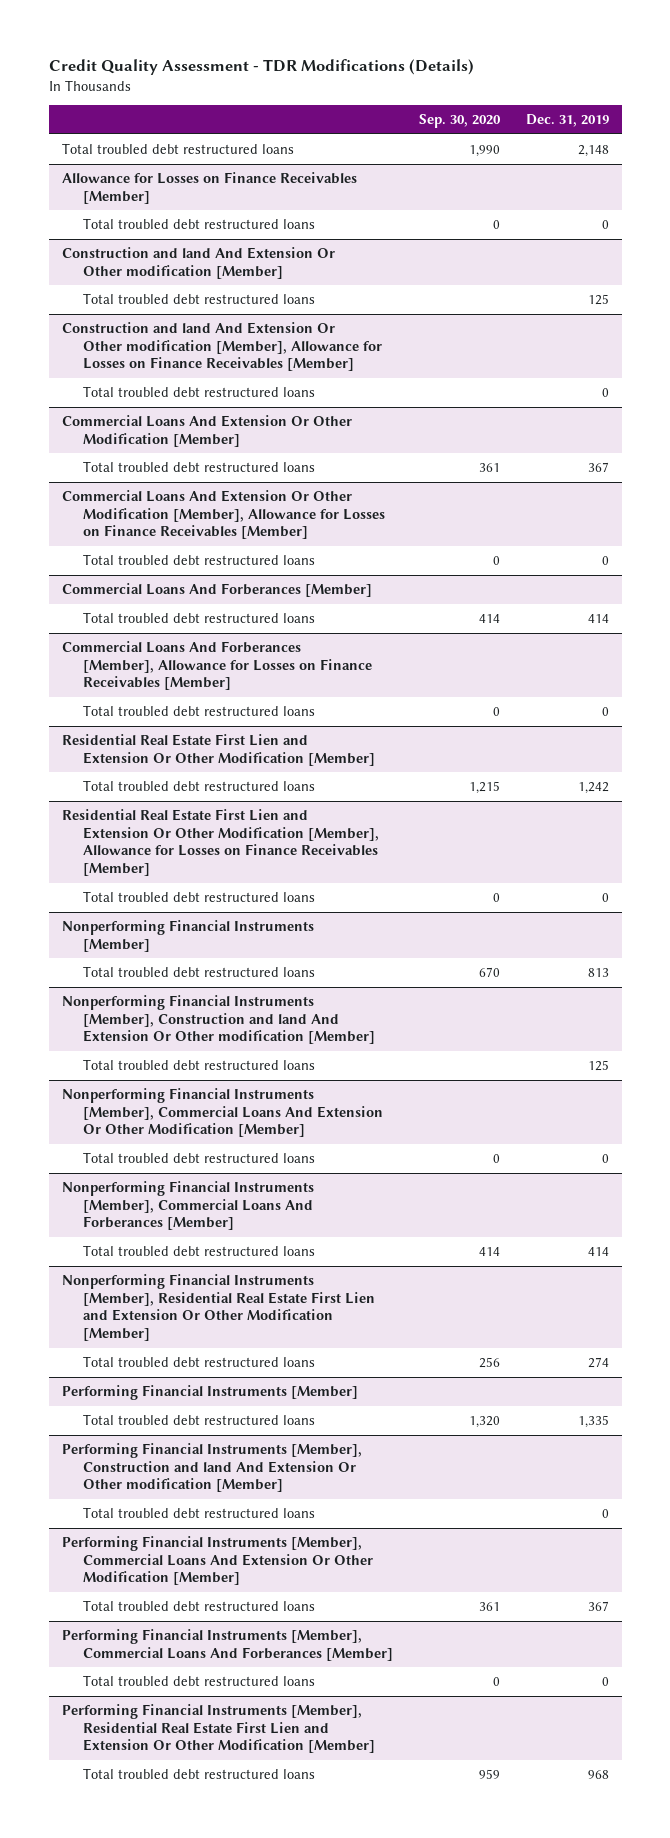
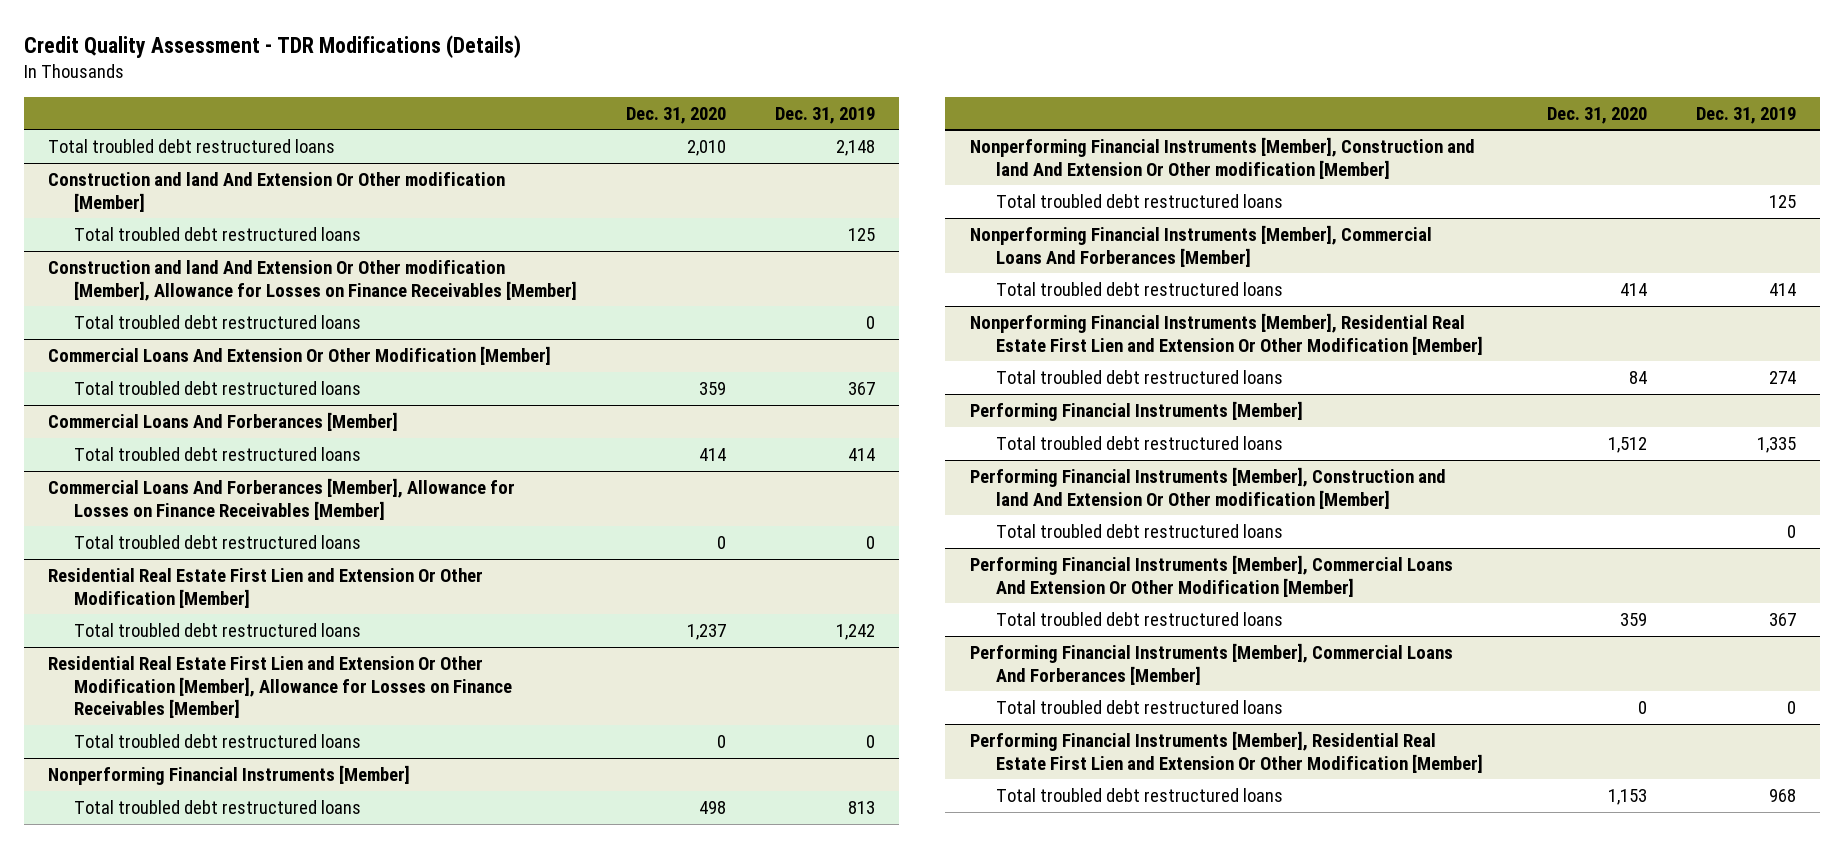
- | Sep. 30, 2020 | Dec. 31, 2019
+ | Dec. 31, 2020 | Dec. 31, 2019
- Allowance for Losses on Finance Receivables [Member]
- Total troubled debt restructured loans | 0 | 0
- Commercial Loans And Extension Or Other Modification [Member], Allowance for Losses on Finance Receivables [Member]
- Total troubled debt restructured loans | 0 | 0
- Nonperforming Financial Instruments [Member], Commercial Loans And Extension Or Other Modification [Member]
- Total troubled debt restructured loans | 0 | 0

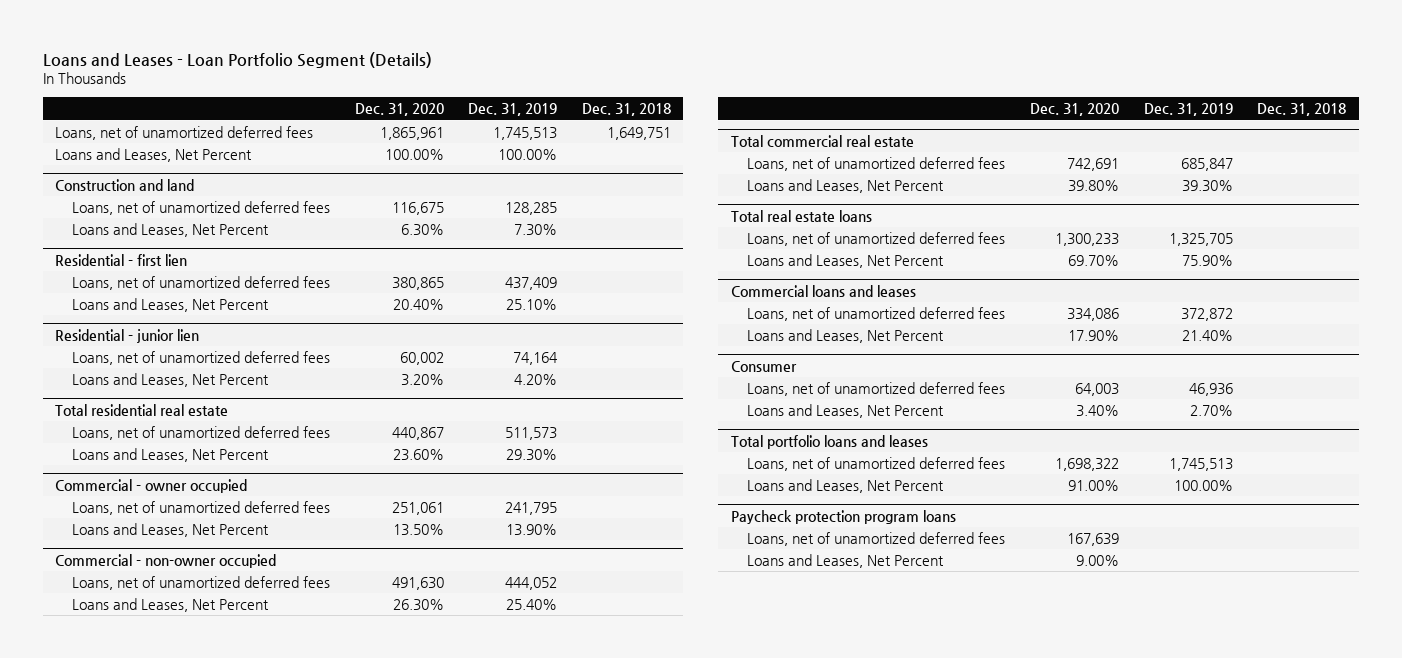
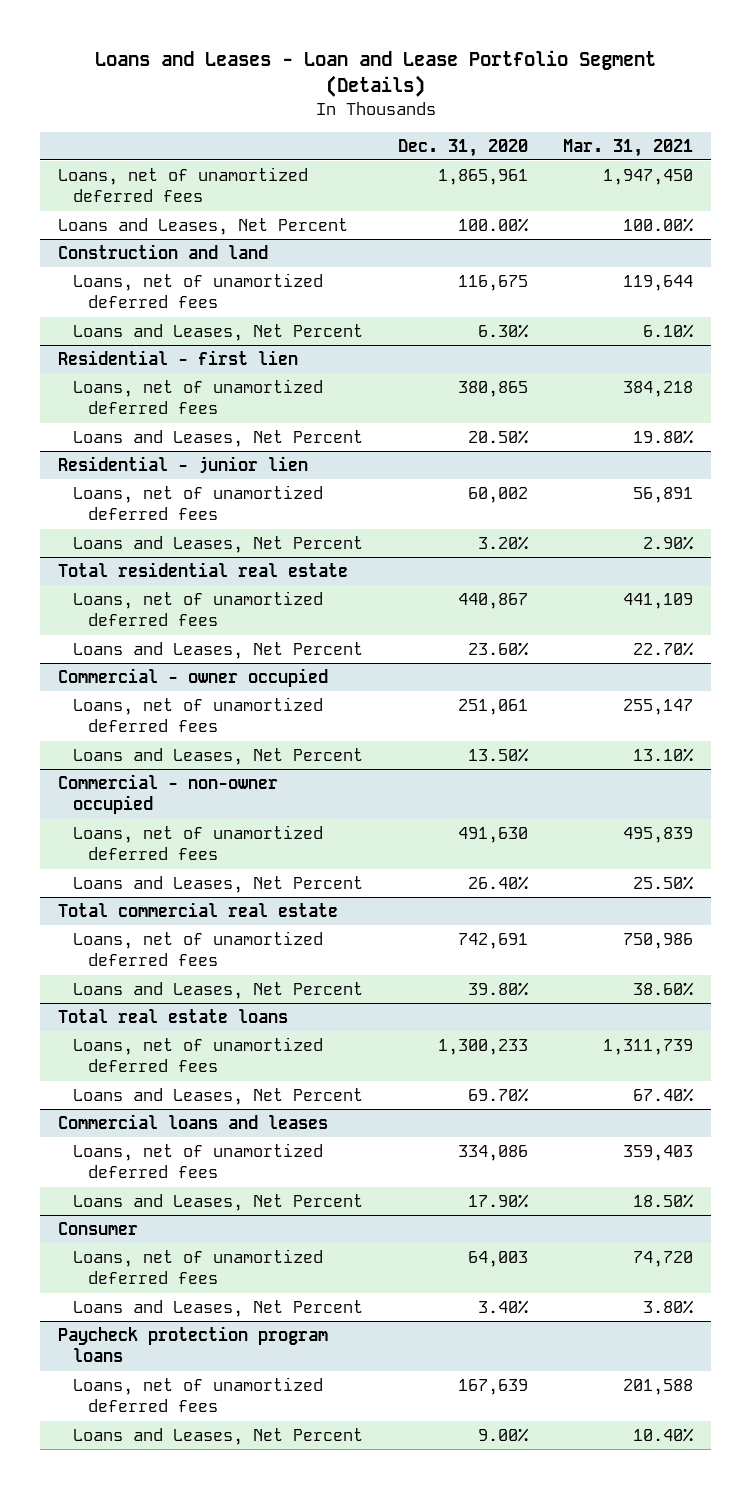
- Loans and Leases - Loan Portfolio Segment (Details)
+ Loans and Leases - Loan and Lease Portfolio Segment (Details)
- | Dec. 31, 2020 | Dec. 31, 2019 | Dec. 31, 2018
+ | Dec. 31, 2020 | Mar. 31, 2021
@ Residential - first lien
- Loans and Leases, Net Percent | 20.40% | 25.10% |
+ Loans and Leases, Net Percent | 20.50% | 19.80%
@ Commercial - non-owner occupied
- Loans and Leases, Net Percent | 26.30% | 25.40% |
+ Loans and Leases, Net Percent | 26.40% | 25.50%
- Total portfolio loans and leases
- Loans, net of unamortized deferred fees | 1,698,322 | 1,745,513 |
- Loans and Leases, Net Percent | 91.00% | 100.00% |

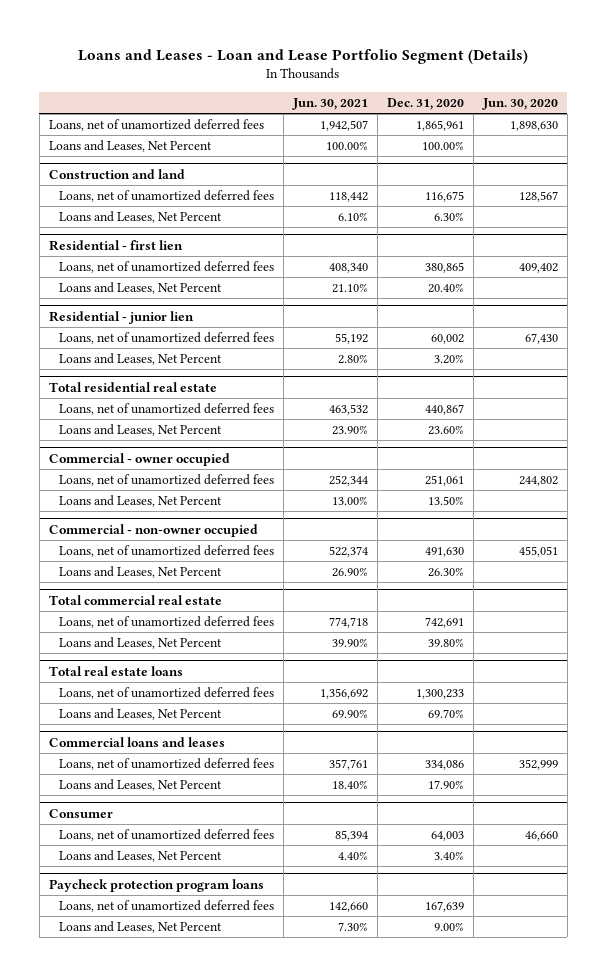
- | Dec. 31, 2020 | Mar. 31, 2021
+ | Jun. 30, 2021 | Dec. 31, 2020 | Jun. 30, 2020
@ Residential - first lien
- Loans and Leases, Net Percent | 20.50% | 19.80%
+ Loans and Leases, Net Percent | 21.10% | 20.40% |
@ Commercial - non-owner occupied
- Loans and Leases, Net Percent | 26.40% | 25.50%
+ Loans and Leases, Net Percent | 26.90% | 26.30% |

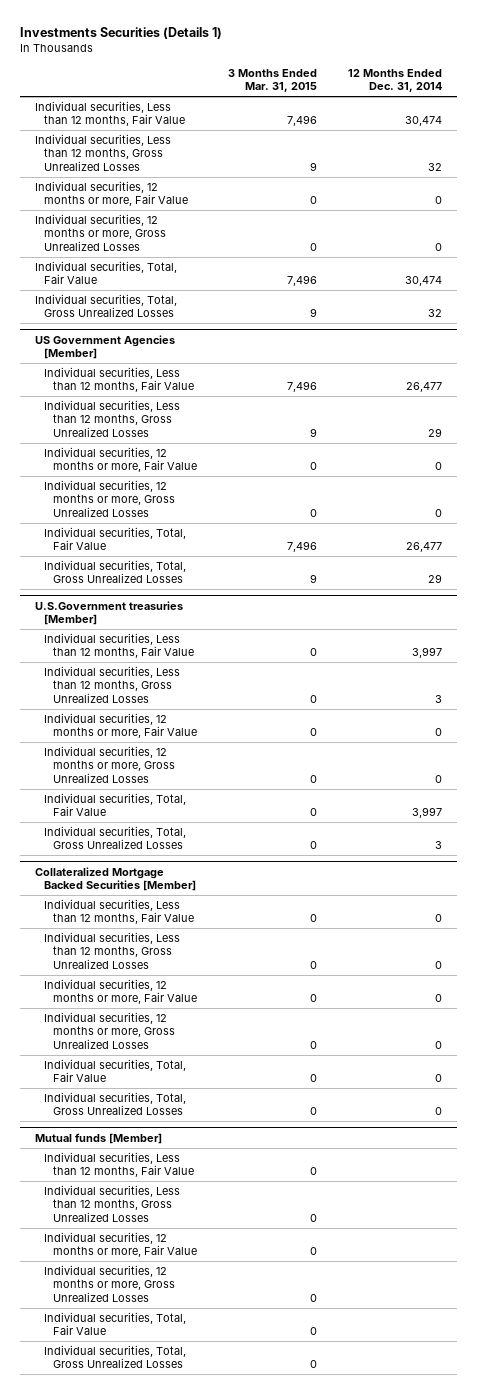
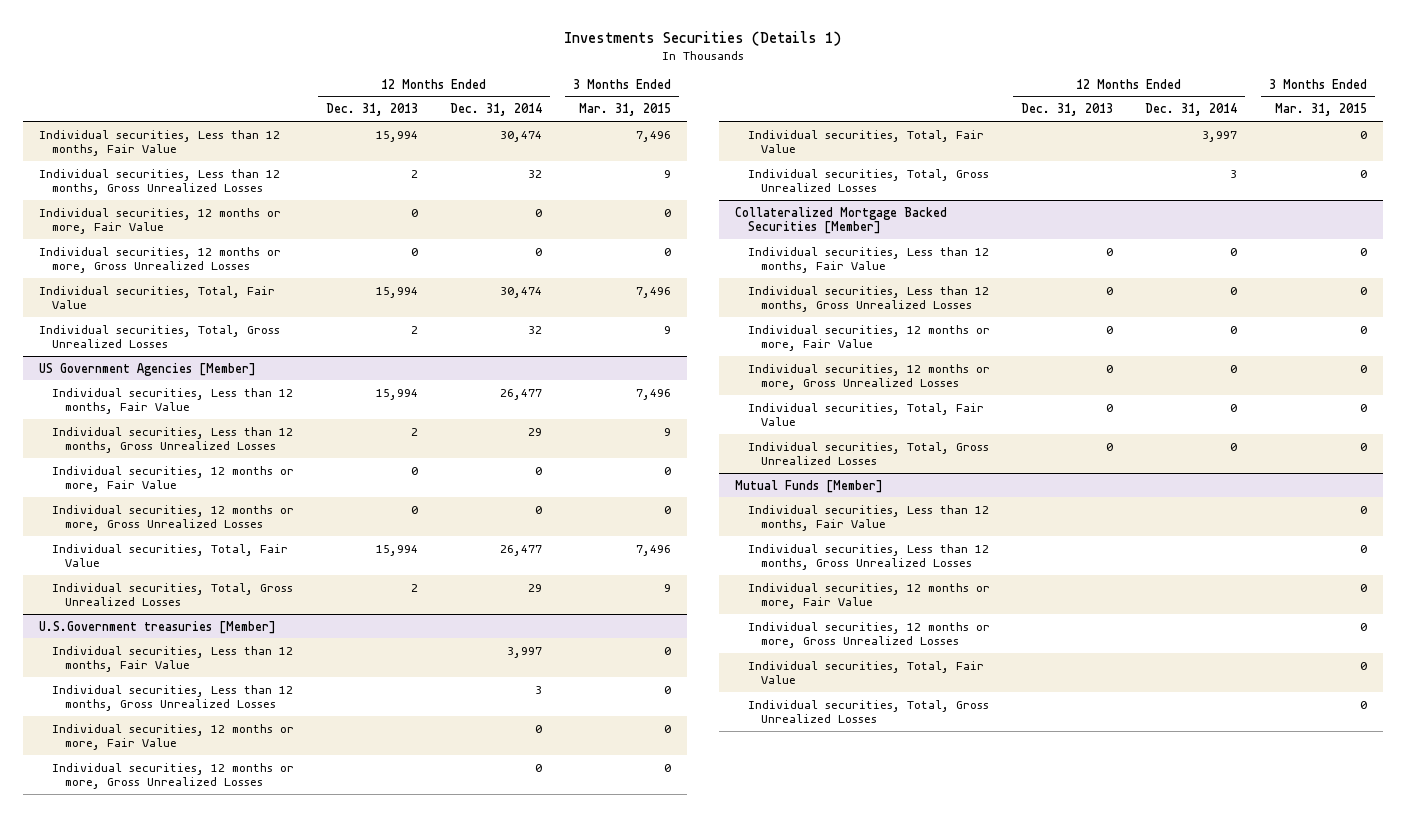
- | 3 Months Ended Mar. 31, 2015 | 12 Months Ended Dec. 31, 2014
+ | 12 Months Ended Dec. 31, 2013 | 12 Months Ended Dec. 31, 2014 | 3 Months Ended Mar. 31, 2015
- Mutual funds [Member]
+ Mutual Funds [Member]

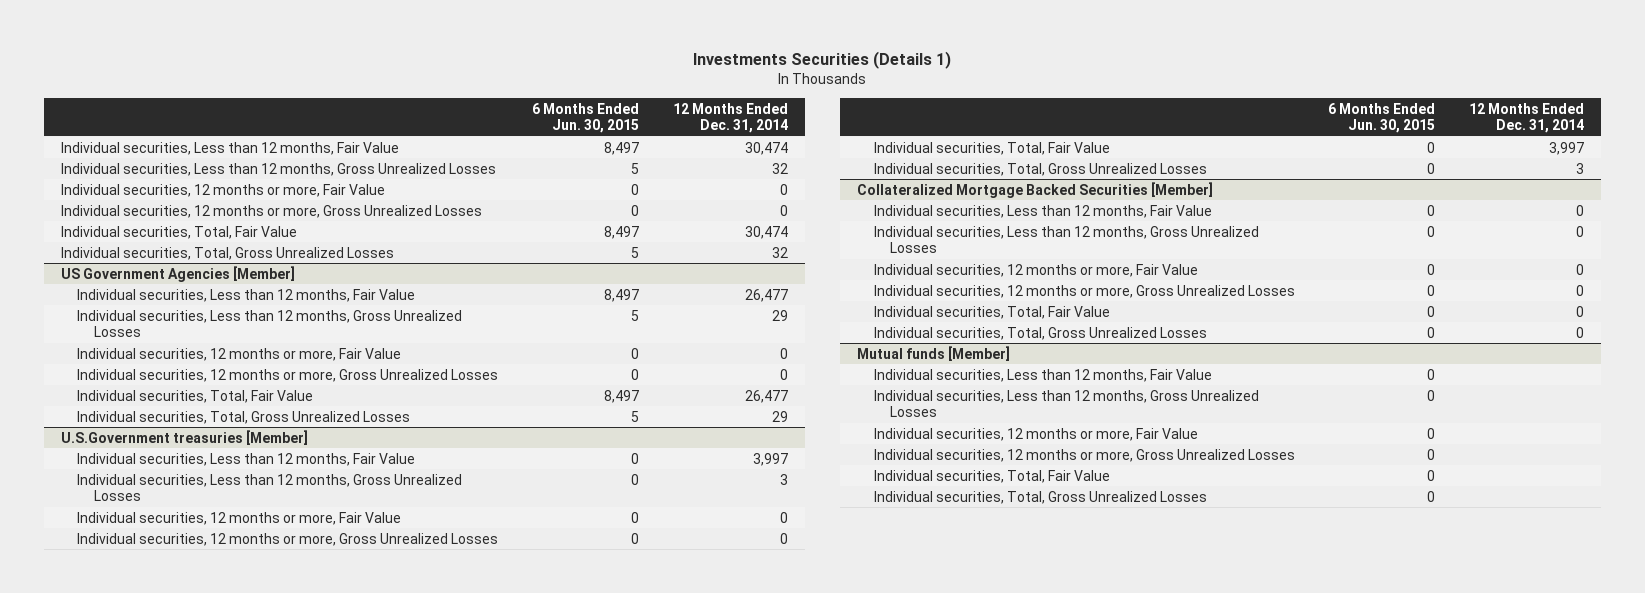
- | 12 Months Ended Dec. 31, 2013 | 12 Months Ended Dec. 31, 2014 | 3 Months Ended Mar. 31, 2015
+ | 6 Months Ended Jun. 30, 2015 | 12 Months Ended Dec. 31, 2014
- Mutual Funds [Member]
+ Mutual funds [Member]

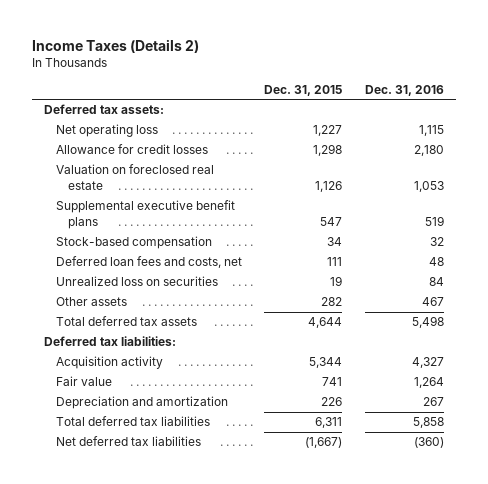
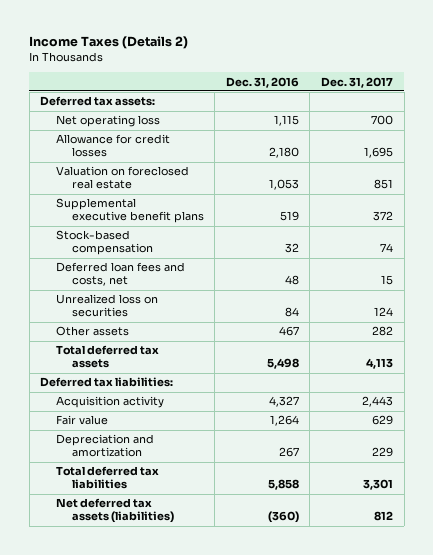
- | Dec. 31, 2015 | Dec. 31, 2016
+ | Dec. 31, 2016 | Dec. 31, 2017
- Net deferred tax liabilities | (1,667) | (360)
+ Net deferred tax assets (liabilities) | (360) | 812

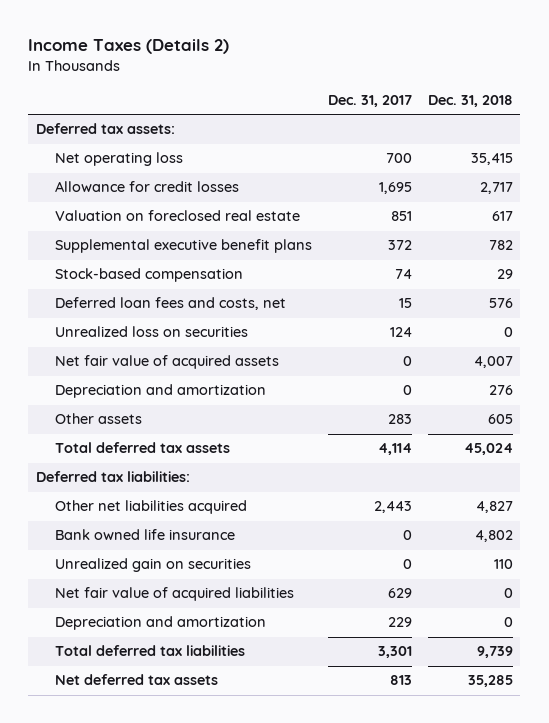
- | Dec. 31, 2016 | Dec. 31, 2017
+ | Dec. 31, 2017 | Dec. 31, 2018
- Other assets | 467 | 282
- Total deferred tax assets | 5,498 | 4,113
+ Net fair value of acquired assets | 0 | 4,007
+ Depreciation and amortization | 0 | 276
+ Other assets | 283 | 605
+ Total deferred tax assets | 4,114 | 45,024
- Acquisition activity | 4,327 | 2,443
- Fair value | 1,264 | 629
+ Other net liabilities acquired | 2,443 | 4,827
+ Bank owned life insurance | 0 | 4,802
+ Unrealized gain on securities | 0 | 110
+ Net fair value of acquired liabilities | 629 | 0
- Net deferred tax assets (liabilities) | (360) | 812
+ Net deferred tax assets | 813 | 35,285

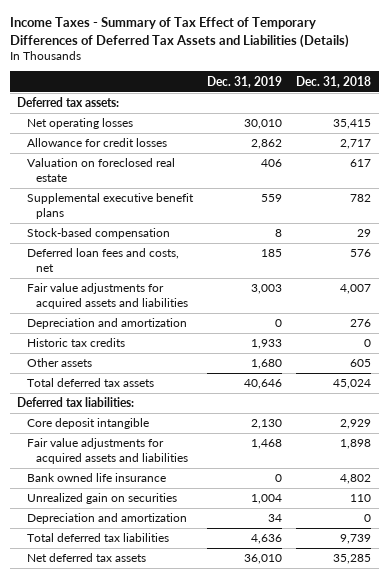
- Income Taxes (Details 2)
+ Income Taxes - Summary of Tax Effect of Temporary Differences of Deferred Tax Assets and Liabilities (Details)
- | Dec. 31, 2017 | Dec. 31, 2018
+ | Dec. 31, 2019 | Dec. 31, 2018
- Net operating loss | 700 | 35,415
+ Net operating losses | 30,010 | 35,415
- Unrealized loss on securities | 124 | 0
- Net fair value of acquired assets | 0 | 4,007
+ Fair value adjustments for acquired assets and liabilities | 3,003 | 4,007
+ Historic tax credits | 1,933 | 0
- Other net liabilities acquired | 2,443 | 4,827
+ Core deposit intangible | 2,130 | 2,929
+ Fair value adjustments for acquired assets and liabilities | 1,468 | 1,898
- Net fair value of acquired liabilities | 629 | 0

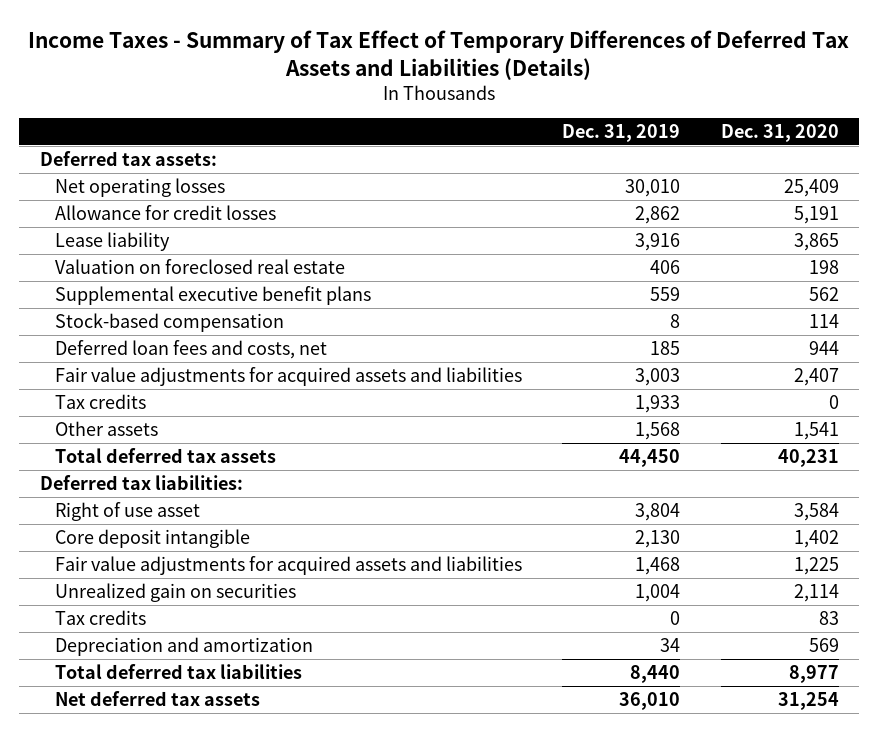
- | Dec. 31, 2019 | Dec. 31, 2018
+ | Dec. 31, 2019 | Dec. 31, 2020
+ Lease liability | 3,916 | 3,865
- Depreciation and amortization | 0 | 276
- Historic tax credits | 1,933 | 0
- Other assets | 1,680 | 605
- Total deferred tax assets | 40,646 | 45,024
+ Tax credits | 1,933 | 0
+ Other assets | 1,568 | 1,541
+ Total deferred tax assets | 44,450 | 40,231
+ Right of use asset | 3,804 | 3,584
- Bank owned life insurance | 0 | 4,802
+ Tax credits | 0 | 83
- Total deferred tax liabilities | 4,636 | 9,739
+ Total deferred tax liabilities | 8,440 | 8,977

